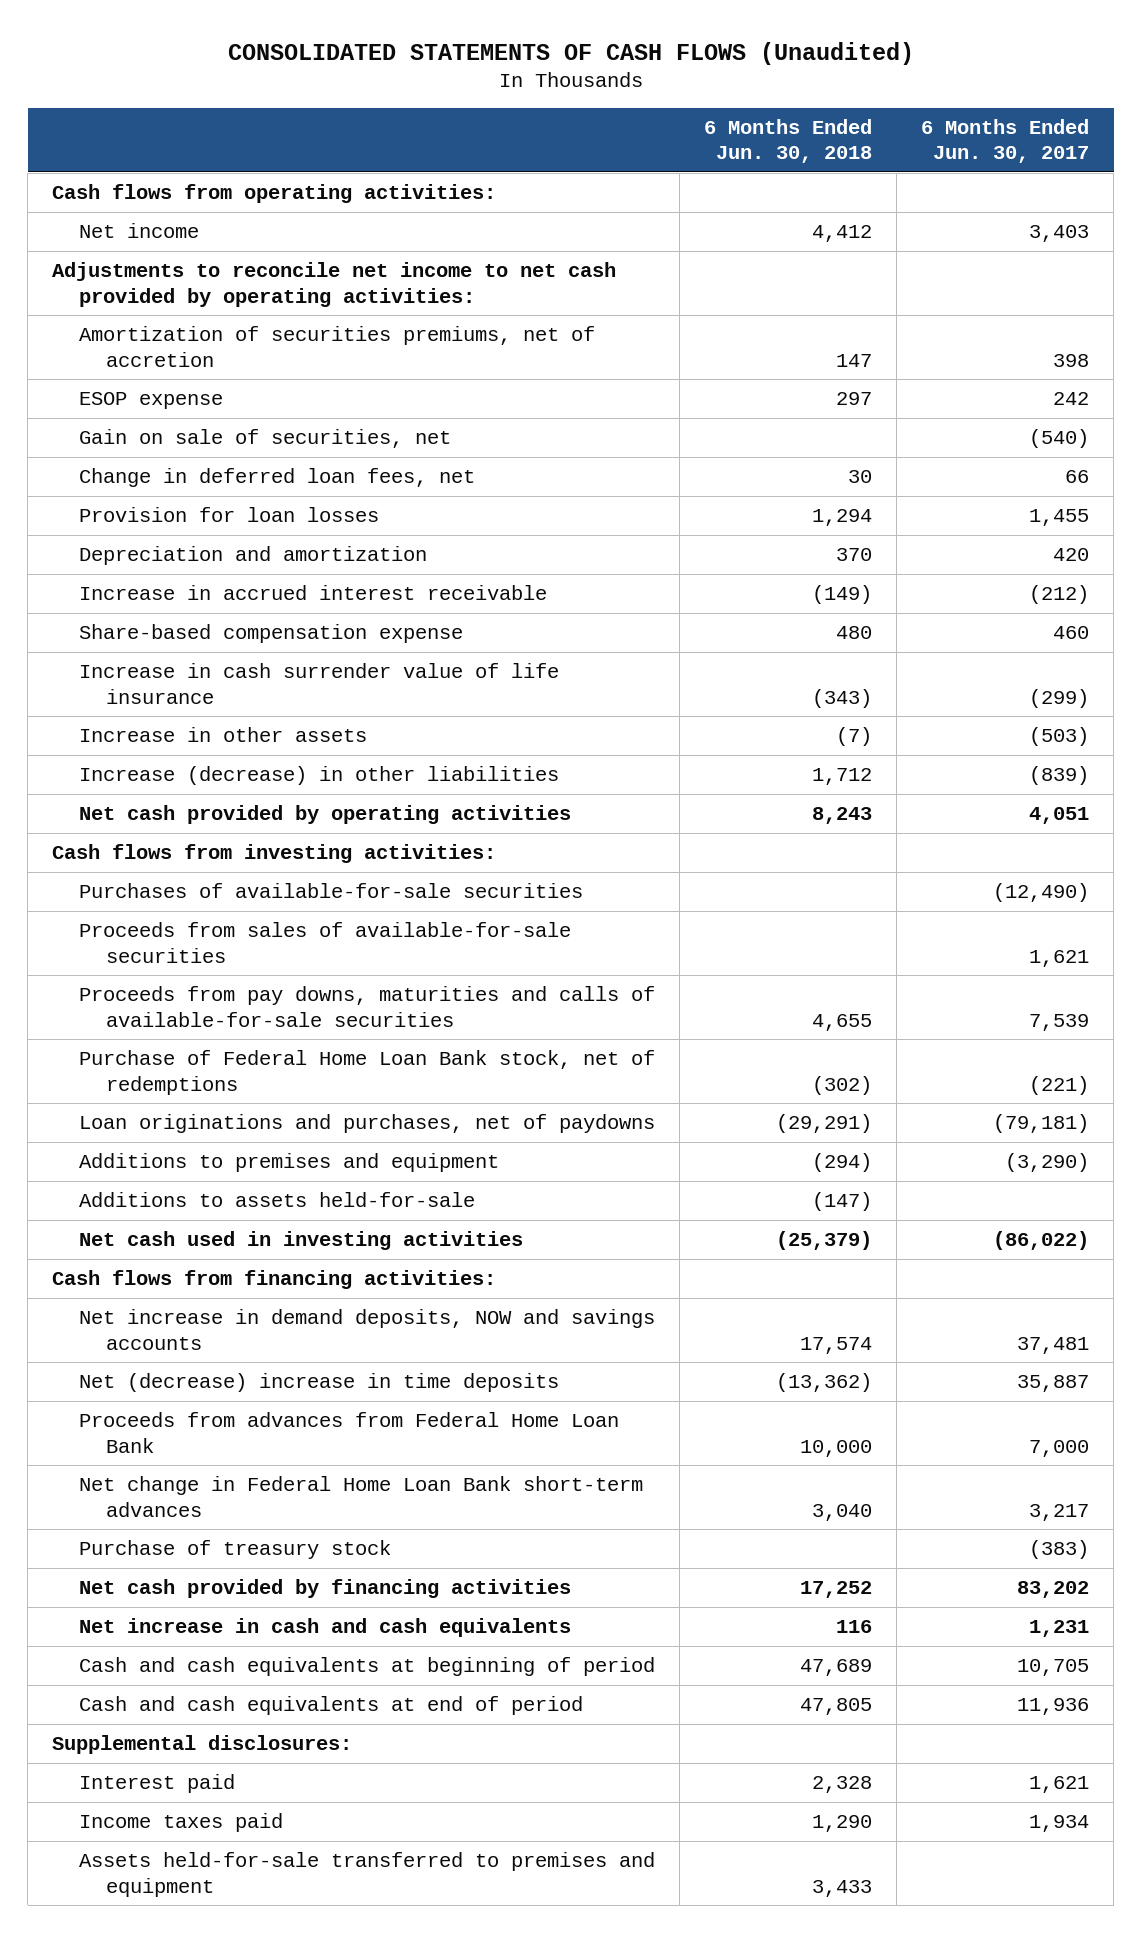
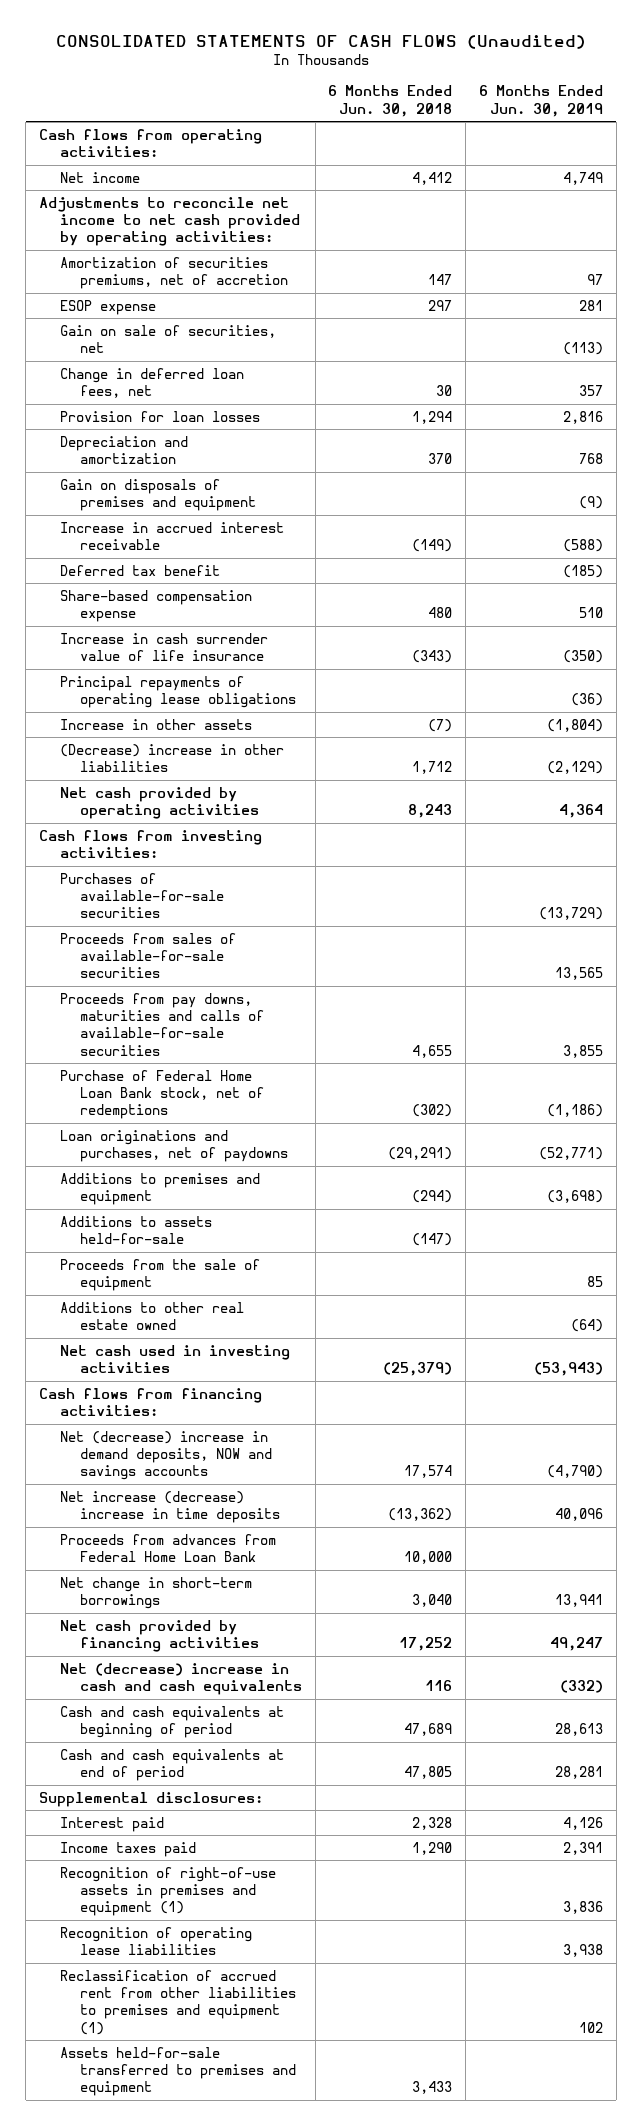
- | 6 Months Ended Jun. 30, 2018 | 6 Months Ended Jun. 30, 2017
+ | 6 Months Ended Jun. 30, 2018 | 6 Months Ended Jun. 30, 2019
+ Gain on disposals of premises and equipment | | (9)
+ Deferred tax benefit | | (185)
+ Principal repayments of operating lease obligations | | (36)
- Increase (decrease) in other liabilities | 1,712 | (839)
+ (Decrease) increase in other liabilities | 1,712 | (2,129)
+ Proceeds from the sale of equipment | | 85
+ Additions to other real estate owned | | (64)
- Net increase in demand deposits, NOW and savings accounts | 17,574 | 37,481
- Net (decrease) increase in time deposits | (13,362) | 35,887
+ Net (decrease) increase in demand deposits, NOW and savings accounts | 17,574 | (4,790)
+ Net increase (decrease) increase in time deposits | (13,362) | 40,096
- Net change in Federal Home Loan Bank short-term advances | 3,040 | 3,217
- Purchase of treasury stock | | (383)
+ Net change in short-term borrowings | 3,040 | 13,941
- Net increase in cash and cash equivalents | 116 | 1,231
+ Net (decrease) increase in cash and cash equivalents | 116 | (332)
+ Recognition of right-of-use assets in premises and equipment (1) | | 3,836
+ Recognition of operating lease liabilities | | 3,938
+ Reclassification of accrued rent from other liabilities to premises and equipment (1) | | 102

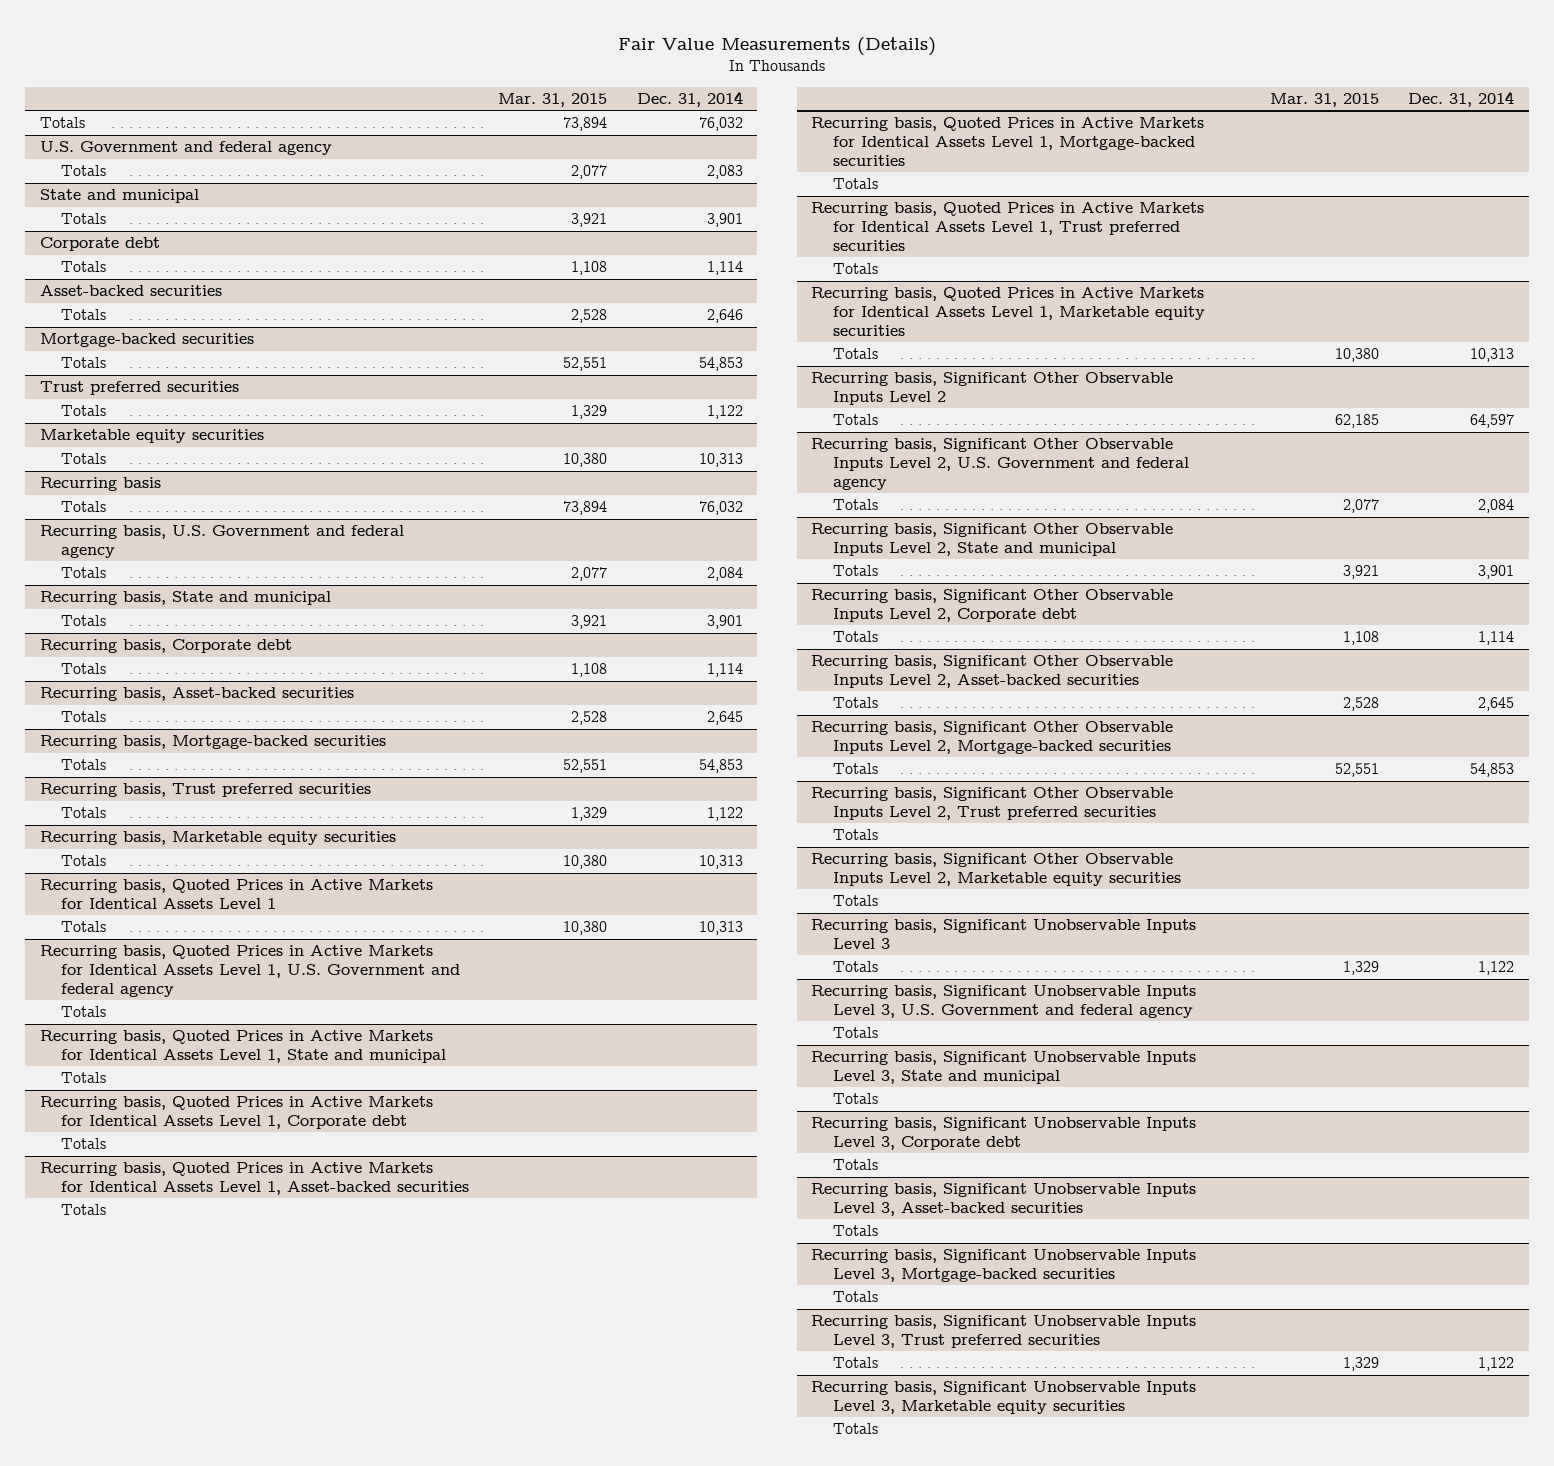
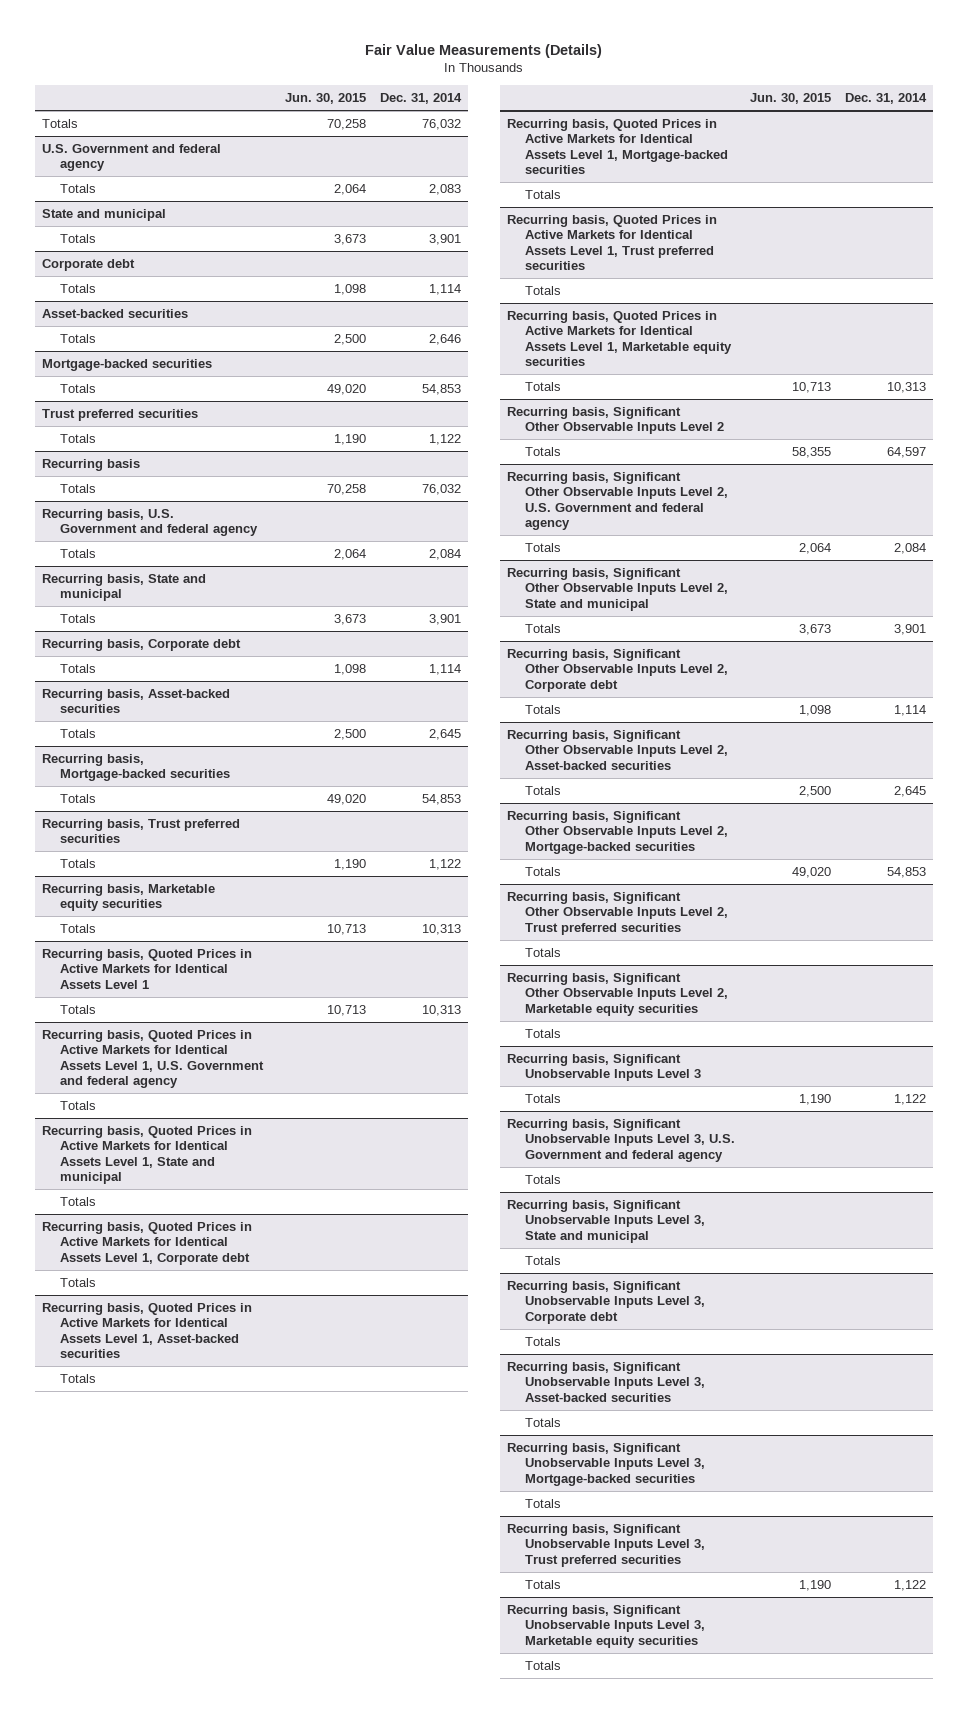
- | Mar. 31, 2015 | Dec. 31, 2014
+ | Jun. 30, 2015 | Dec. 31, 2014
- Marketable equity securities
- Totals | 10,380 | 10,313

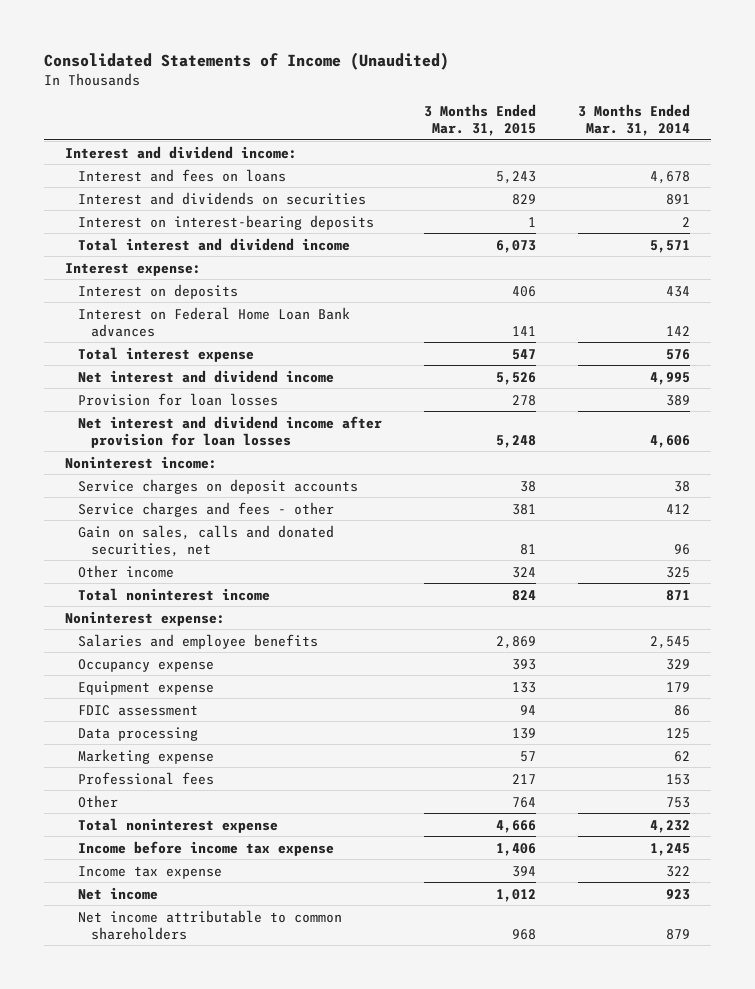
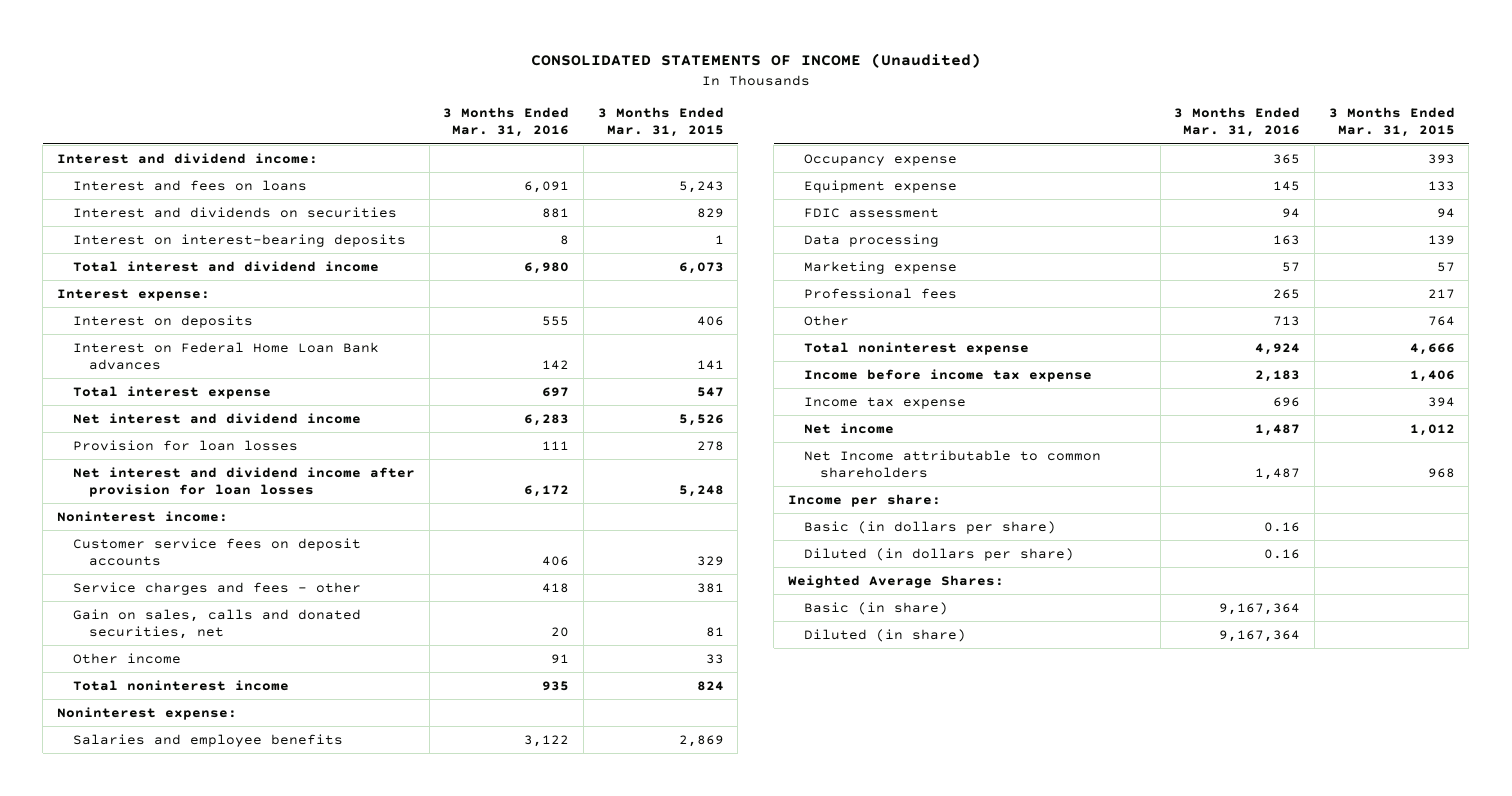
- Consolidated Statements of Income (Unaudited)
+ CONSOLIDATED STATEMENTS OF INCOME (Unaudited)
- | 3 Months Ended Mar. 31, 2015 | 3 Months Ended Mar. 31, 2014
+ | 3 Months Ended Mar. 31, 2016 | 3 Months Ended Mar. 31, 2015
- Service charges on deposit accounts | 38 | 38
+ Customer service fees on deposit accounts | 406 | 329
- Other income | 324 | 325
+ Other income | 91 | 33
- Net income attributable to common shareholders | 968 | 879
+ Net Income attributable to common shareholders | 1,487 | 968
+ Income per share:
+ Basic (in dollars per share) | 0.16 |
+ Diluted (in dollars per share) | 0.16 |
+ Weighted Average Shares:
+ Basic (in share) | 9,167,364 |
+ Diluted (in share) | 9,167,364 |

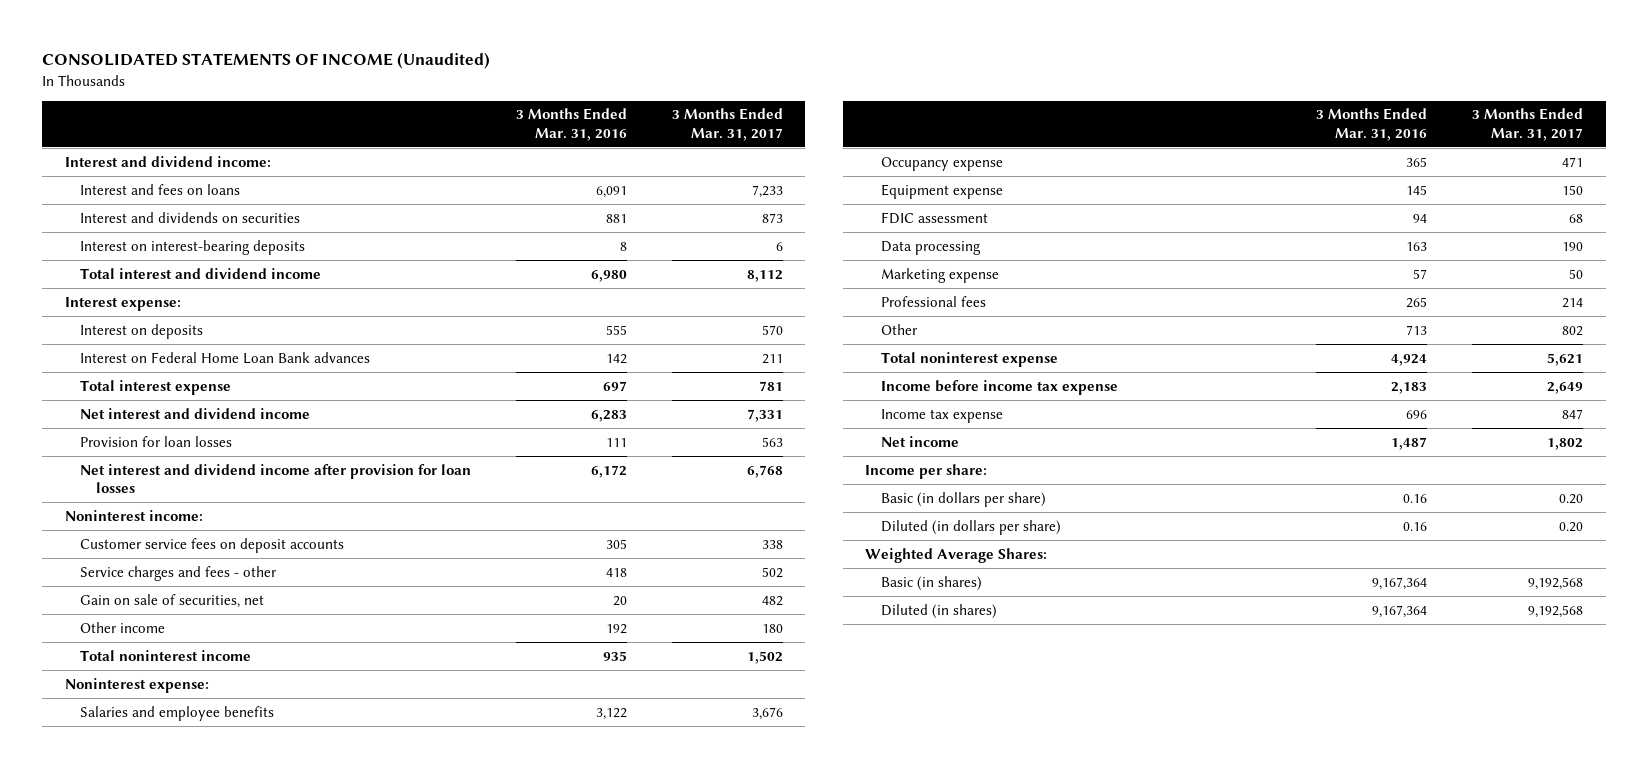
- | 3 Months Ended Mar. 31, 2016 | 3 Months Ended Mar. 31, 2015
+ | 3 Months Ended Mar. 31, 2016 | 3 Months Ended Mar. 31, 2017
- Customer service fees on deposit accounts | 406 | 329
+ Customer service fees on deposit accounts | 305 | 338
- Gain on sales, calls and donated securities, net | 20 | 81
- Other income | 91 | 33
+ Gain on sale of securities, net | 20 | 482
+ Other income | 192 | 180
- Net Income attributable to common shareholders | 1,487 | 968
- Basic (in share) | 9,167,364 |
- Diluted (in share) | 9,167,364 |
+ Basic (in shares) | 9,167,364 | 9,192,568
+ Diluted (in shares) | 9,167,364 | 9,192,568

